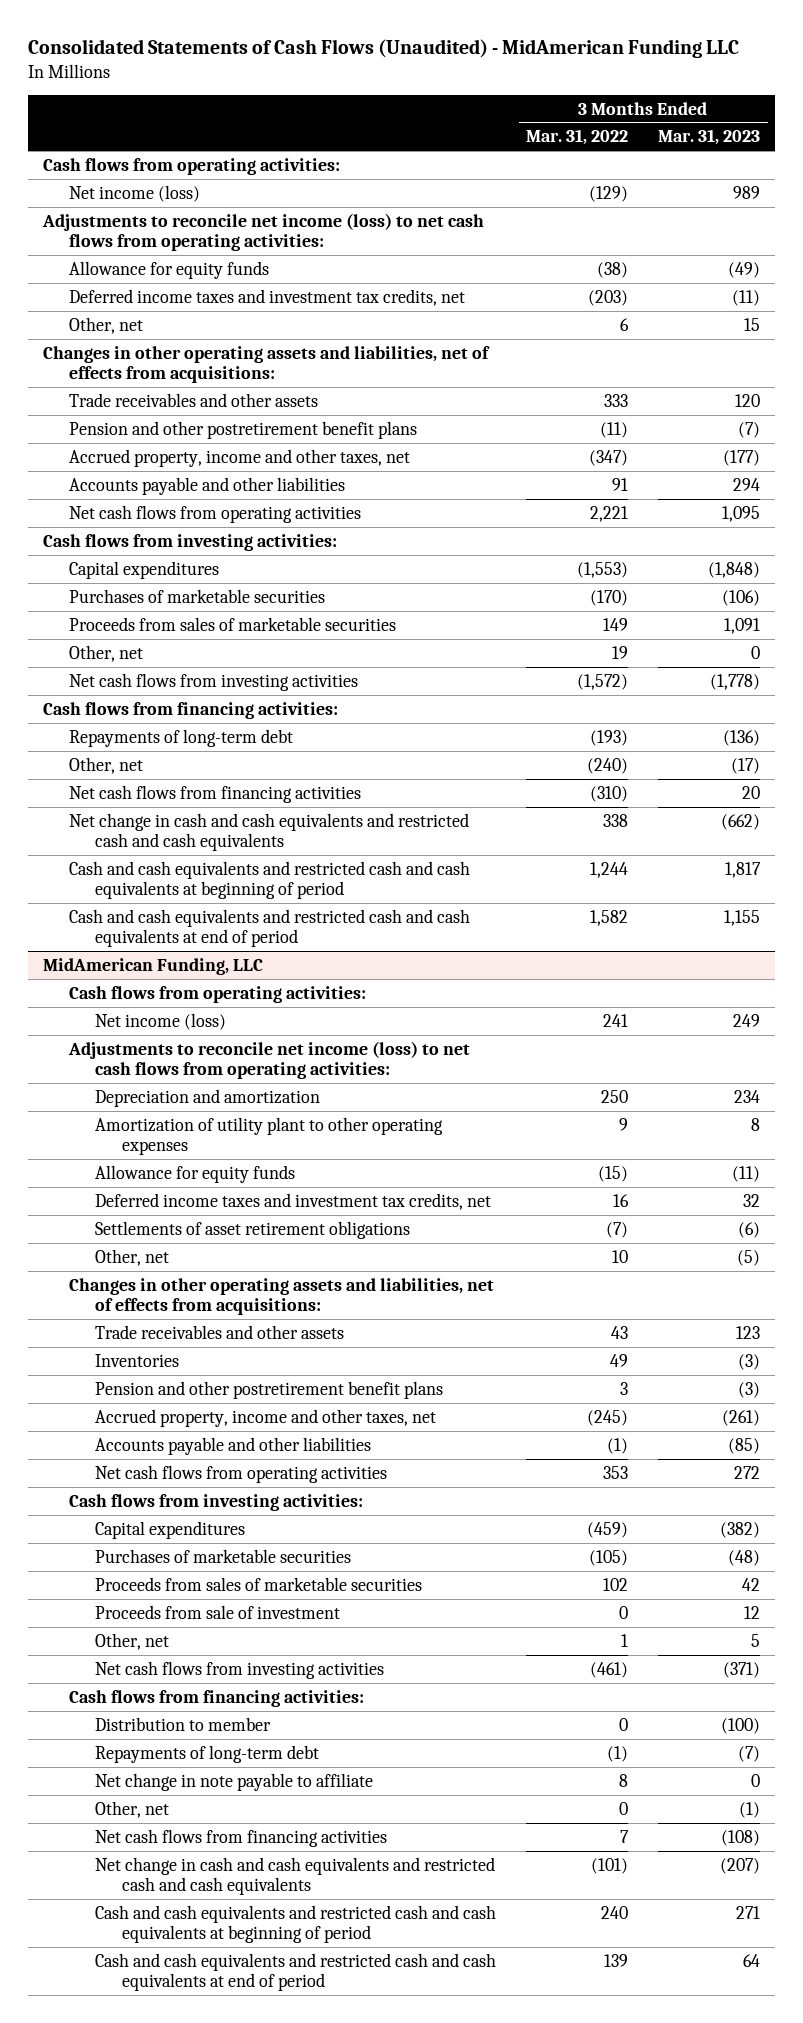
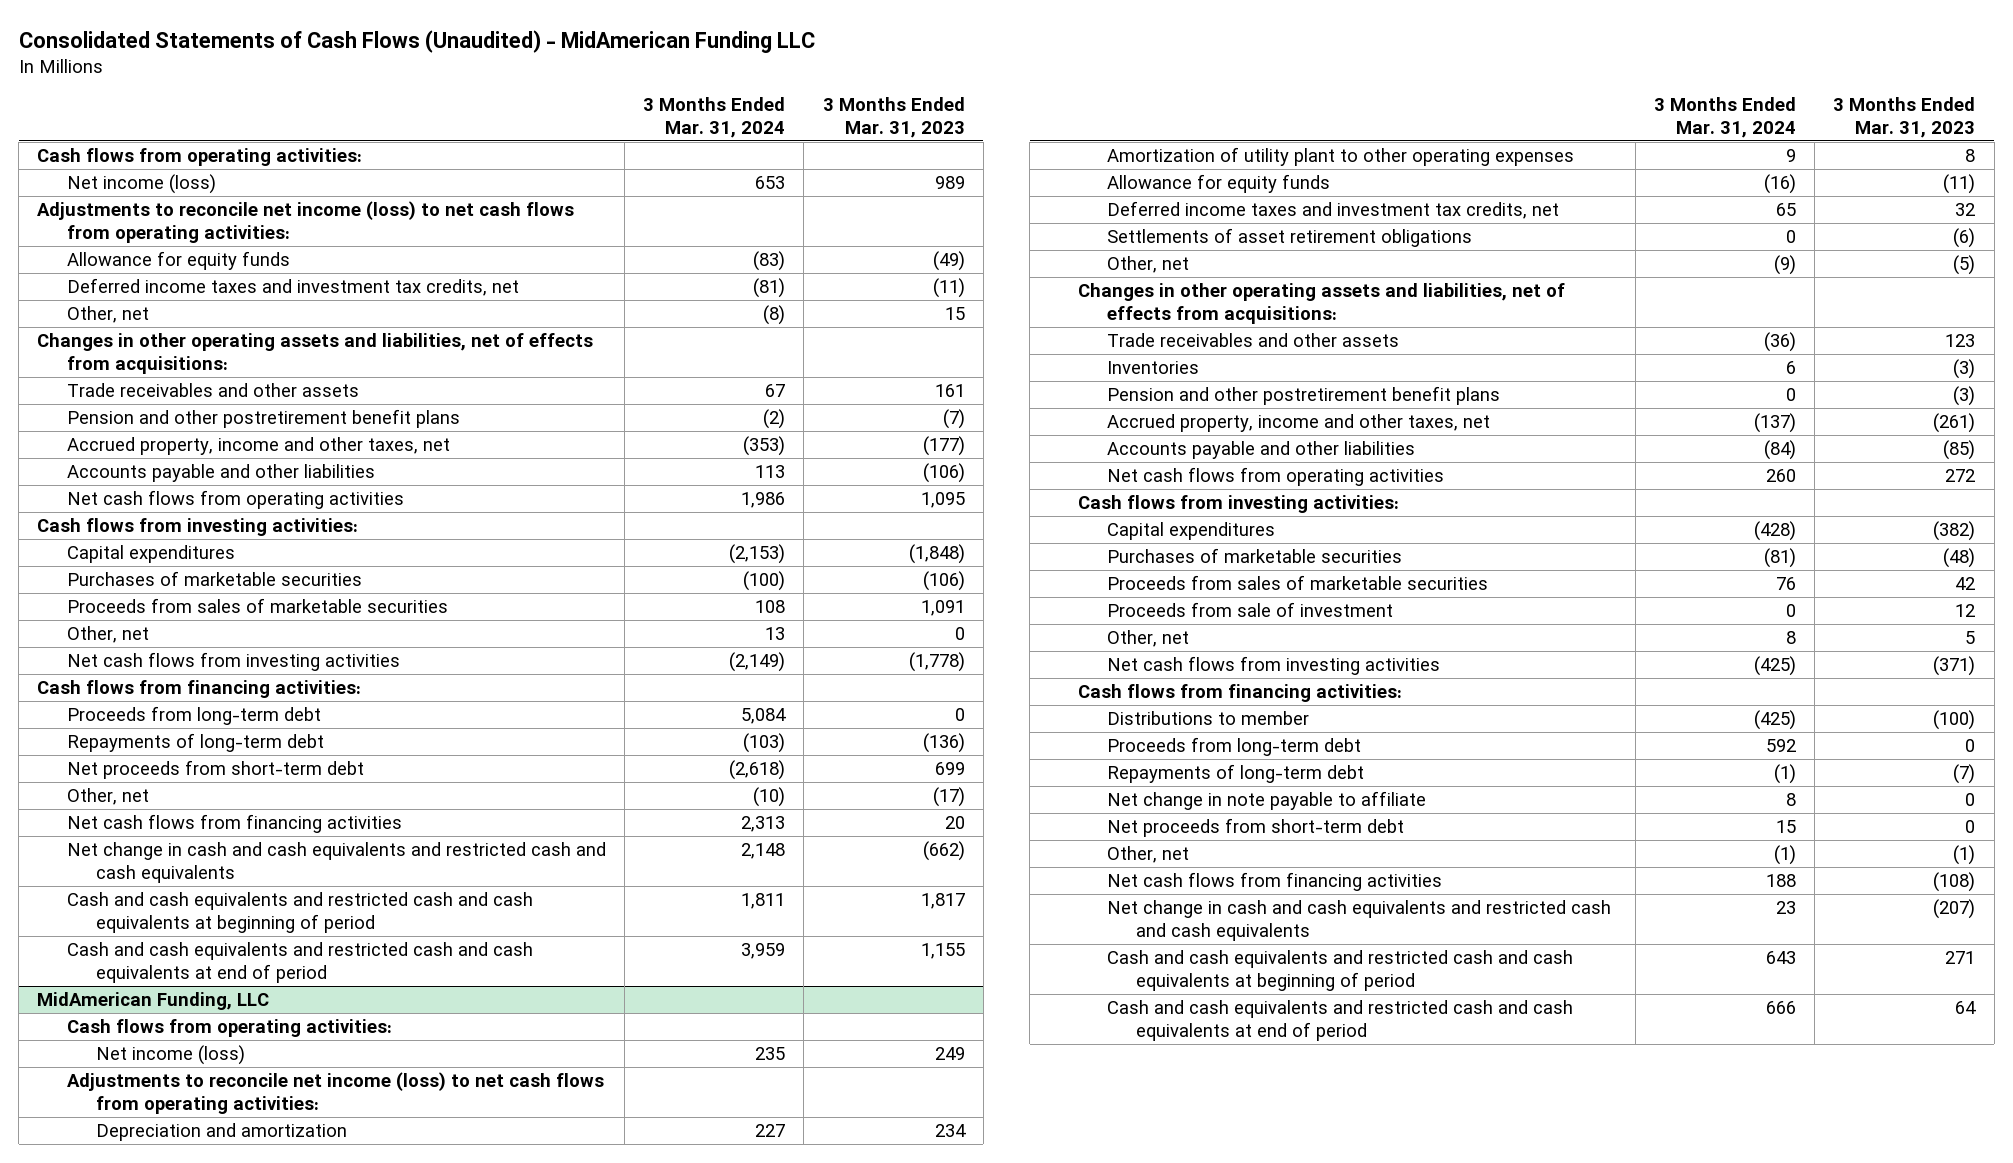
- | 3 Months Ended Mar. 31, 2022 | 3 Months Ended Mar. 31, 2023
+ | 3 Months Ended Mar. 31, 2024 | 3 Months Ended Mar. 31, 2023
- Trade receivables and other assets | 333 | 120
+ Trade receivables and other assets | 67 | 161
- Accounts payable and other liabilities | 91 | 294
+ Accounts payable and other liabilities | 113 | (106)
+ Proceeds from long-term debt | 5,084 | 0
+ Net proceeds from short-term debt | (2,618) | 699
@ MidAmerican Funding, LLC
- Distribution to member | 0 | (100)
+ Distributions to member | (425) | (100)
+ Proceeds from long-term debt | 592 | 0
+ Net proceeds from short-term debt | 15 | 0

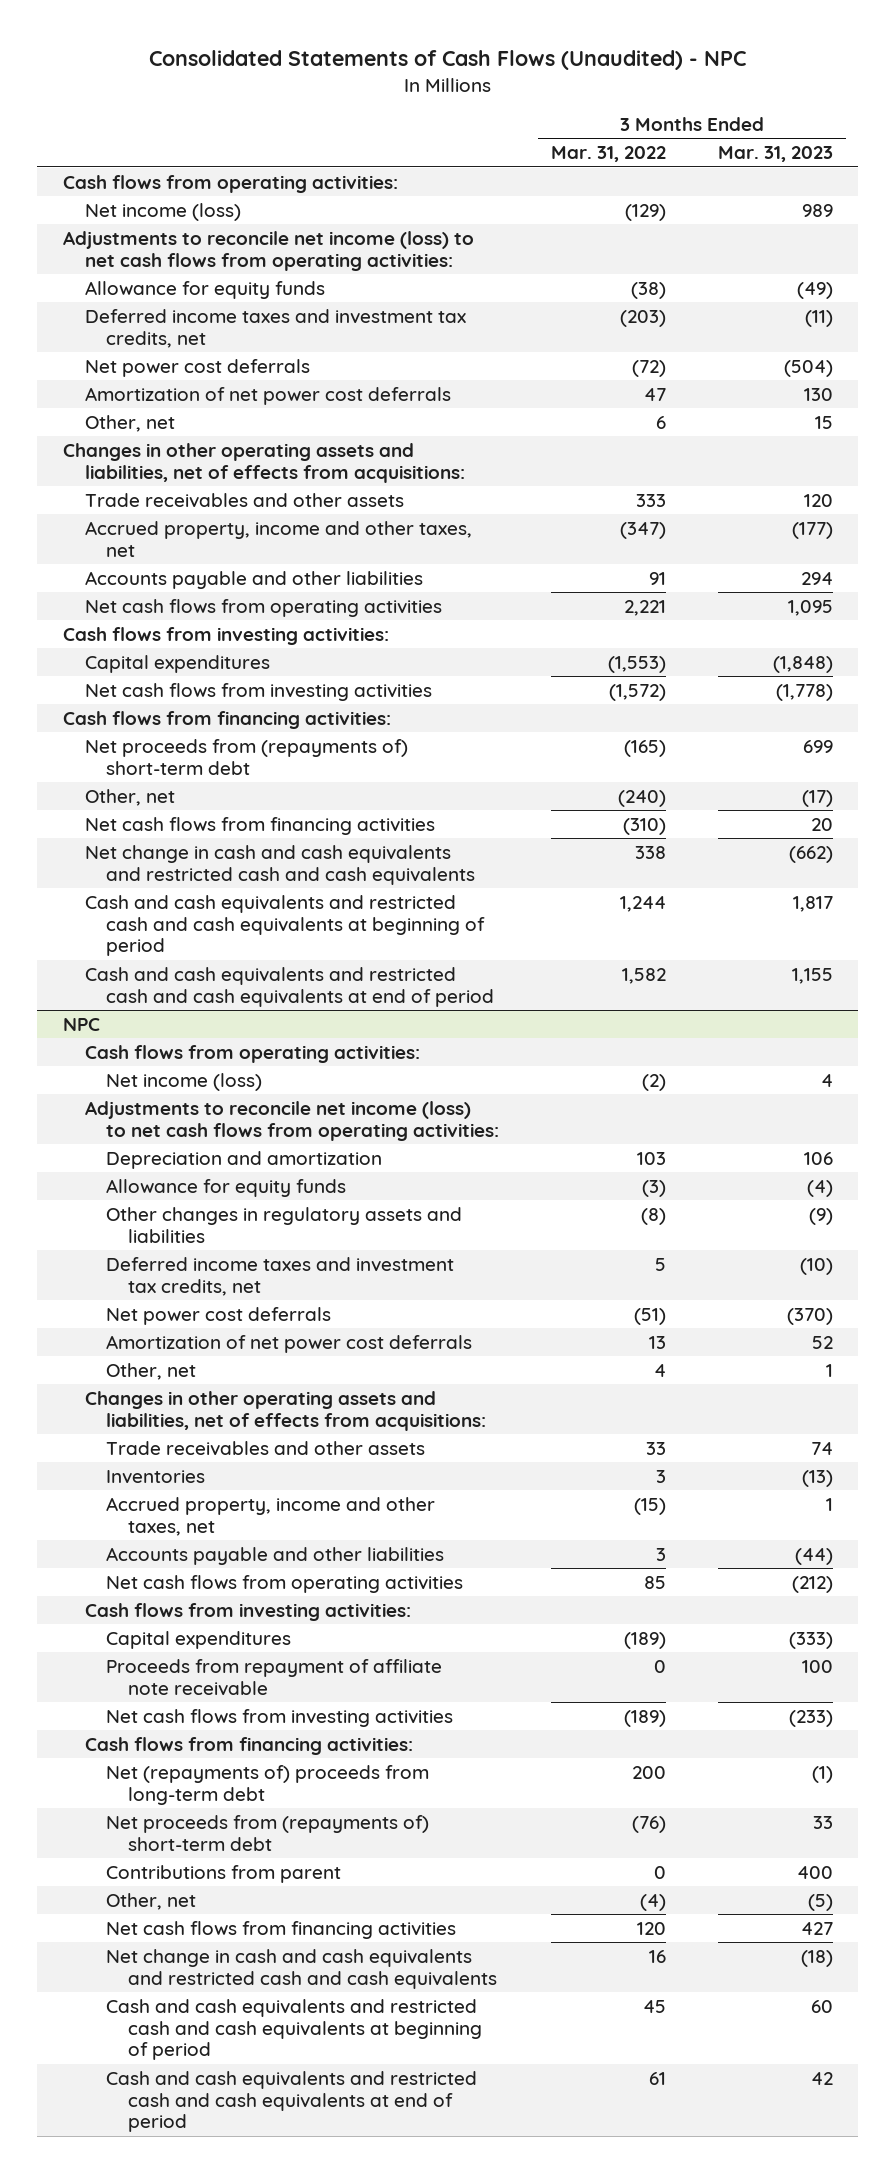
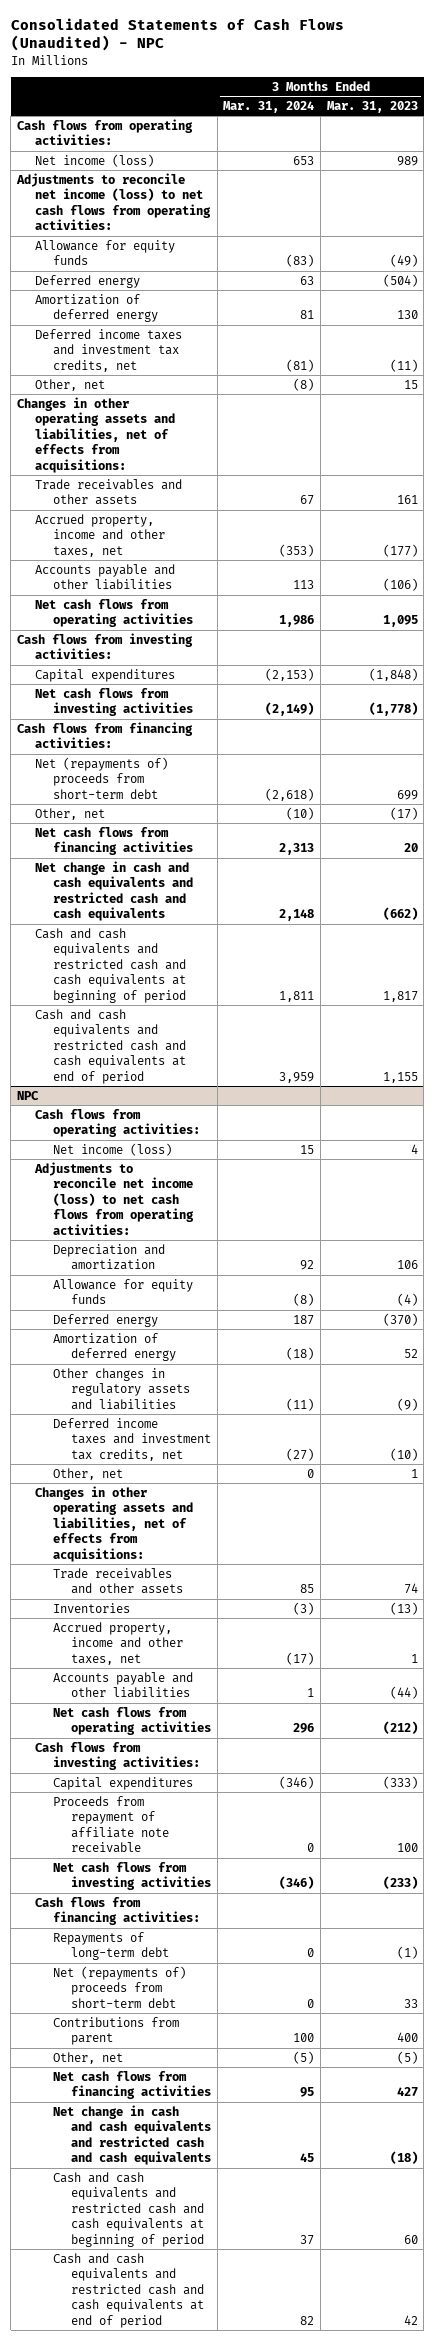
- | 3 Months Ended Mar. 31, 2022 | 3 Months Ended Mar. 31, 2023
+ | 3 Months Ended Mar. 31, 2024 | 3 Months Ended Mar. 31, 2023
+ Deferred energy | 63 | (504)
+ Amortization of deferred energy | 81 | 130
- Net power cost deferrals | (72) | (504)
- Amortization of net power cost deferrals | 47 | 130
- Trade receivables and other assets | 333 | 120
+ Trade receivables and other assets | 67 | 161
- Accounts payable and other liabilities | 91 | 294
+ Accounts payable and other liabilities | 113 | (106)
- Net proceeds from (repayments of) short-term debt | (165) | 699
+ Net (repayments of) proceeds from short-term debt | (2,618) | 699
@ NPC
+ Deferred energy | 187 | (370)
+ Amortization of deferred energy | (18) | 52
- Net power cost deferrals | (51) | (370)
- Amortization of net power cost deferrals | 13 | 52
- Net (repayments of) proceeds from long-term debt | 200 | (1)
- Net proceeds from (repayments of) short-term debt | (76) | 33
+ Repayments of long-term debt | 0 | (1)
+ Net (repayments of) proceeds from short-term debt | 0 | 33

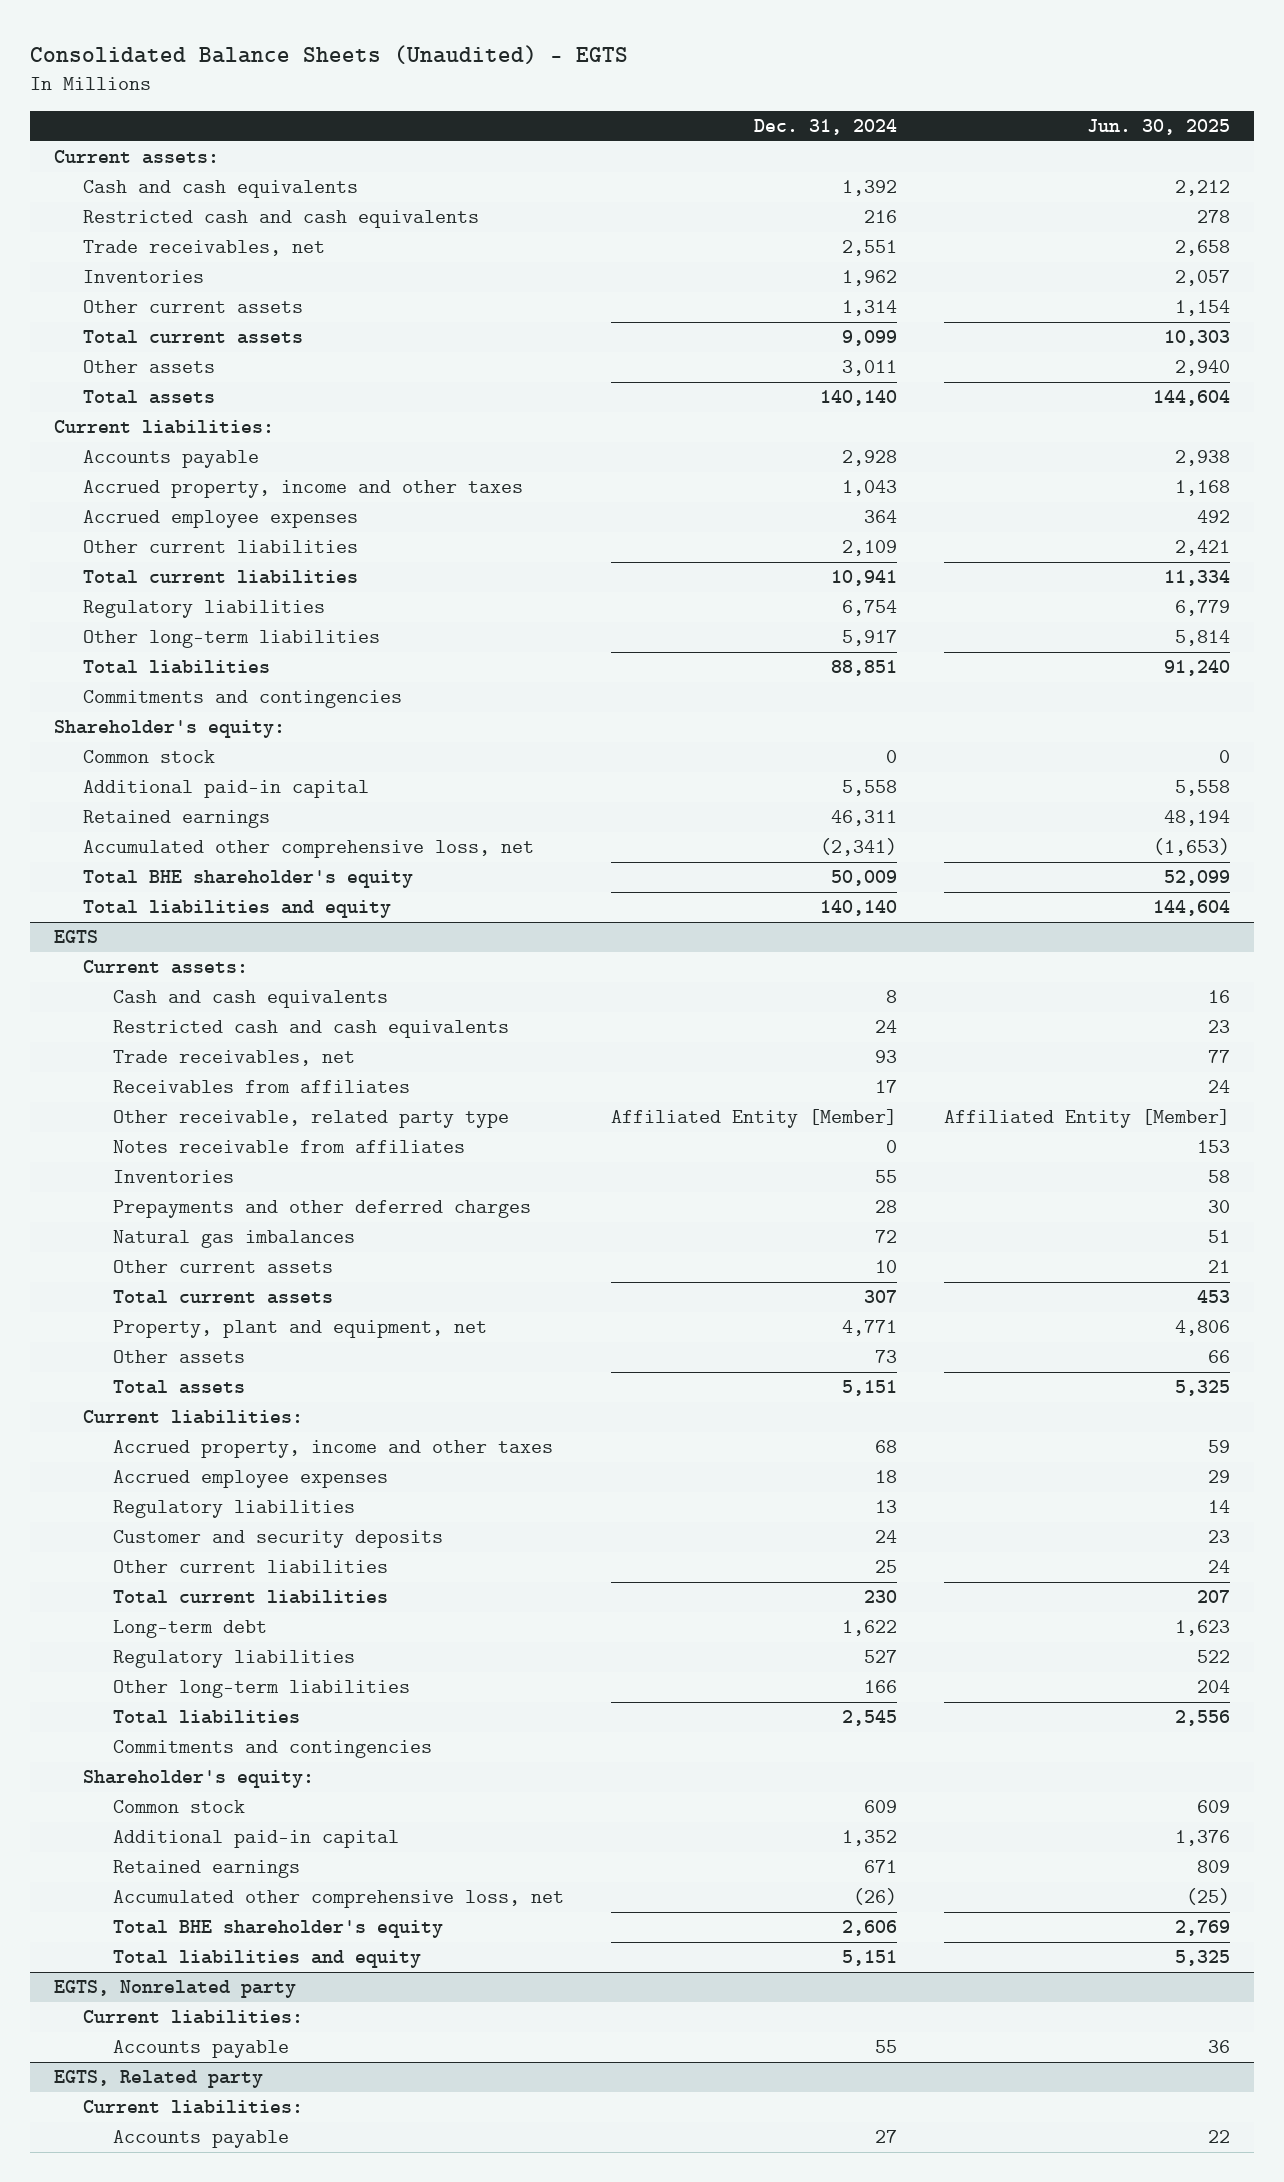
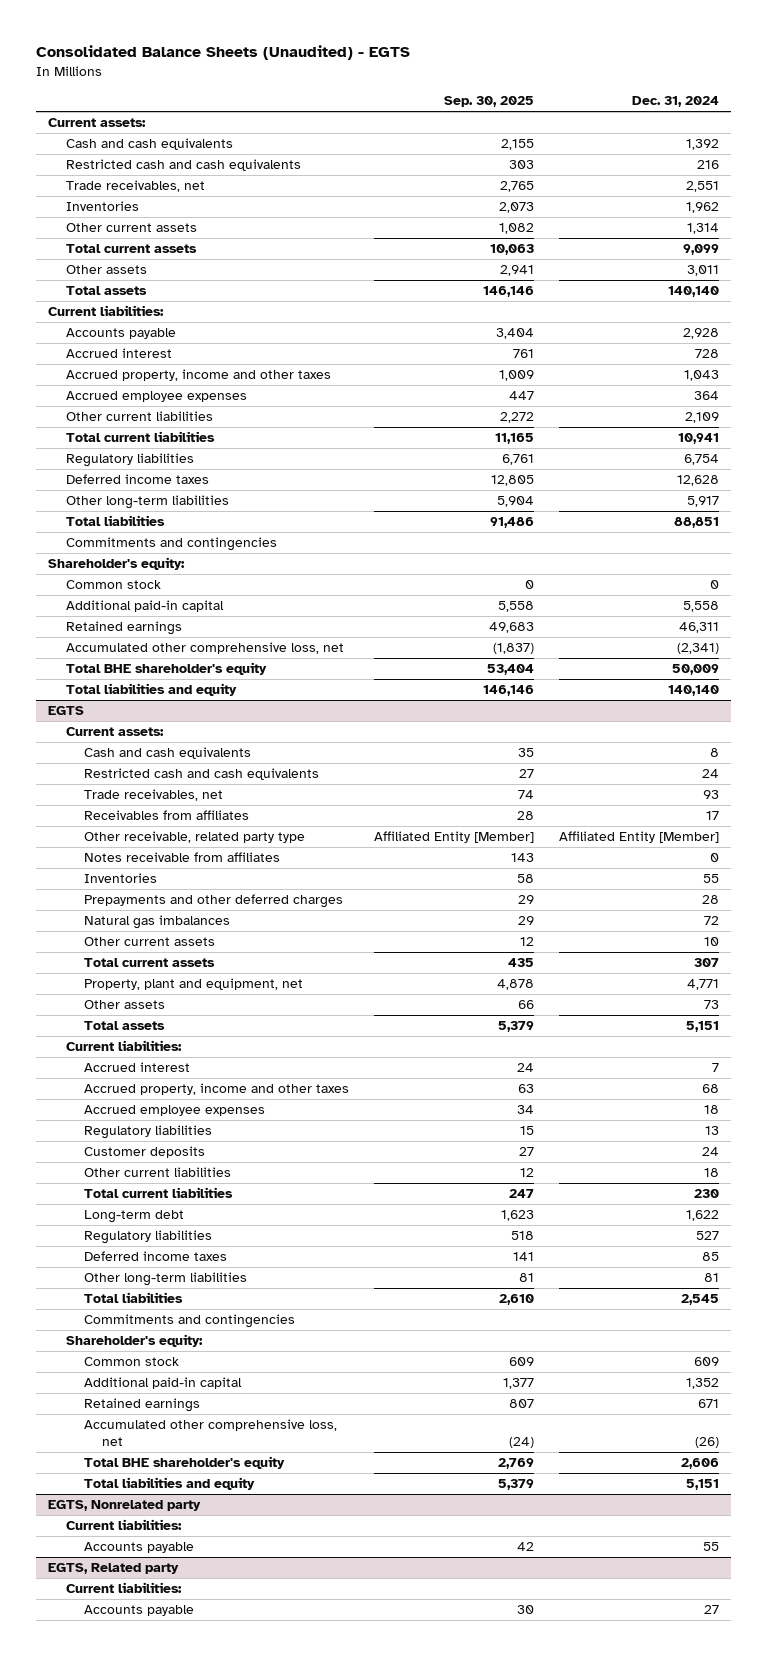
- | Dec. 31, 2024 | Jun. 30, 2025
+ | Sep. 30, 2025 | Dec. 31, 2024
+ Accrued interest | 761 | 728
+ Deferred income taxes | 12,805 | 12,628
@ EGTS
+ Accrued interest | 24 | 7
- Customer and security deposits | 24 | 23
- Other current liabilities | 25 | 24
+ Customer deposits | 27 | 24
+ Other current liabilities | 12 | 18
- Other long-term liabilities | 166 | 204
+ Deferred income taxes | 141 | 85
+ Other long-term liabilities | 81 | 81

